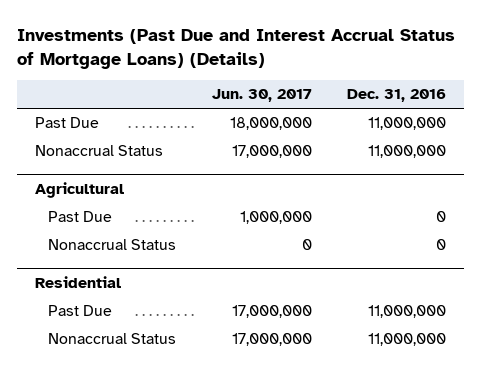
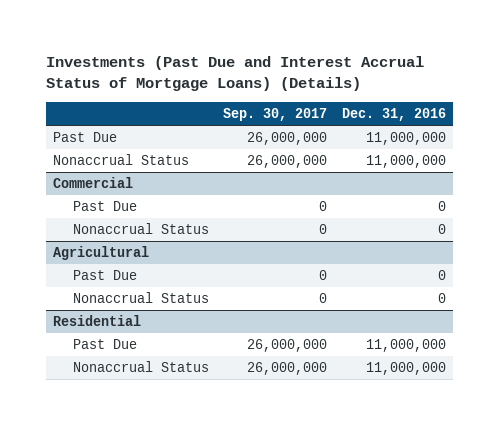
- | Jun. 30, 2017 | Dec. 31, 2016
+ | Sep. 30, 2017 | Dec. 31, 2016
+ Commercial
+ Past Due | 0 | 0
+ Nonaccrual Status | 0 | 0

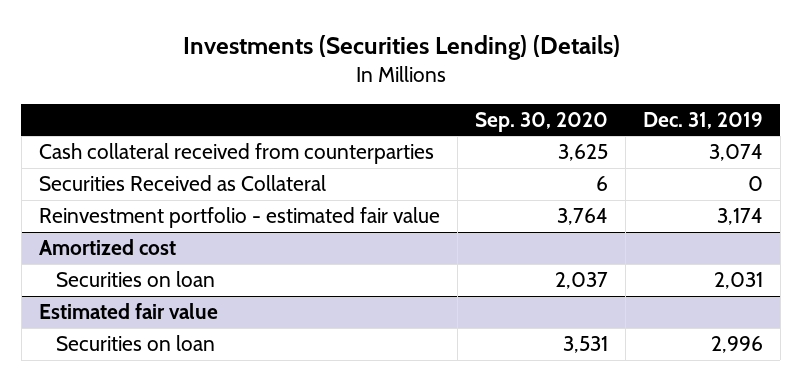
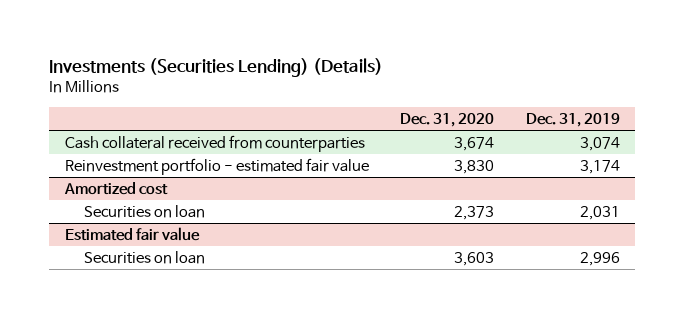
- | Sep. 30, 2020 | Dec. 31, 2019
+ | Dec. 31, 2020 | Dec. 31, 2019
- Securities Received as Collateral | 6 | 0

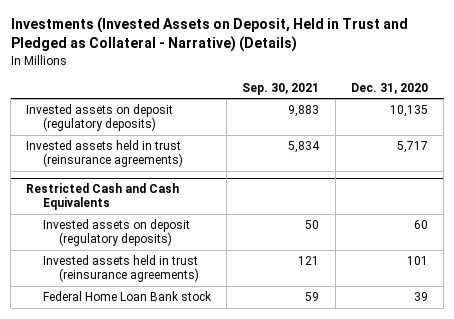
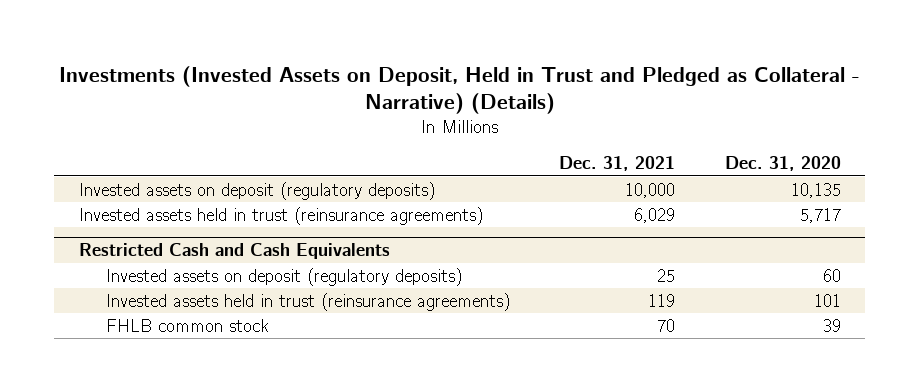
- | Sep. 30, 2021 | Dec. 31, 2020
+ | Dec. 31, 2021 | Dec. 31, 2020
@ Restricted Cash and Cash Equivalents
- Federal Home Loan Bank stock | 59 | 39
+ FHLB common stock | 70 | 39

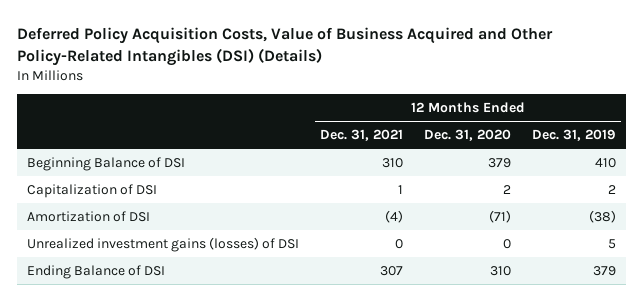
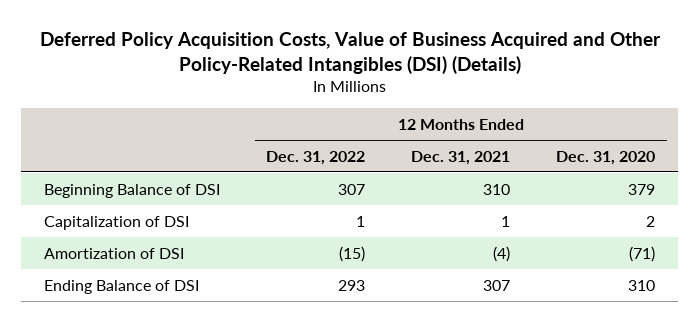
- | 12 Months Ended Dec. 31, 2021 | 12 Months Ended Dec. 31, 2020 | 12 Months Ended Dec. 31, 2019
+ | 12 Months Ended Dec. 31, 2022 | 12 Months Ended Dec. 31, 2021 | 12 Months Ended Dec. 31, 2020
- Unrealized investment gains (losses) of DSI | 0 | 0 | 5

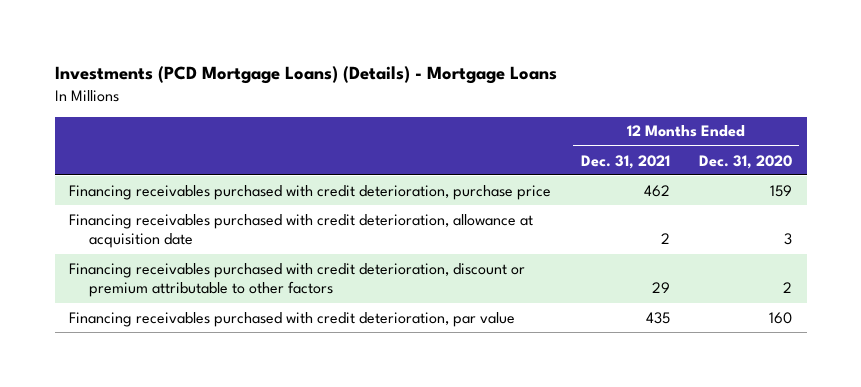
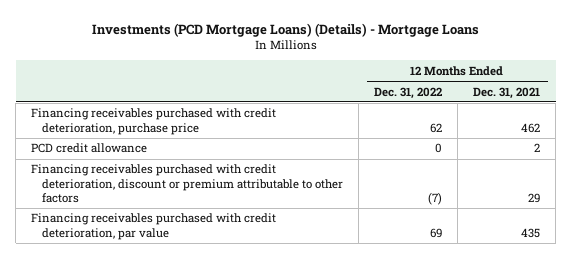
- | 12 Months Ended Dec. 31, 2021 | 12 Months Ended Dec. 31, 2020
+ | 12 Months Ended Dec. 31, 2022 | 12 Months Ended Dec. 31, 2021
- Financing receivables purchased with credit deterioration, allowance at acquisition date | 2 | 3
+ PCD credit allowance | 0 | 2

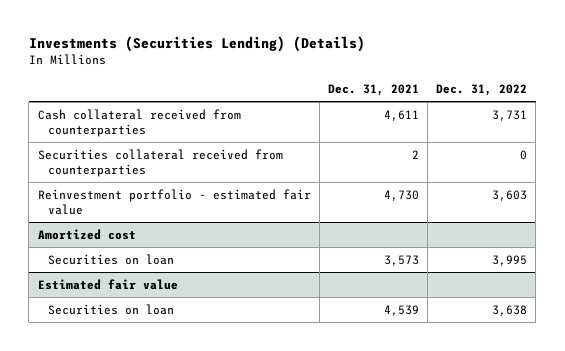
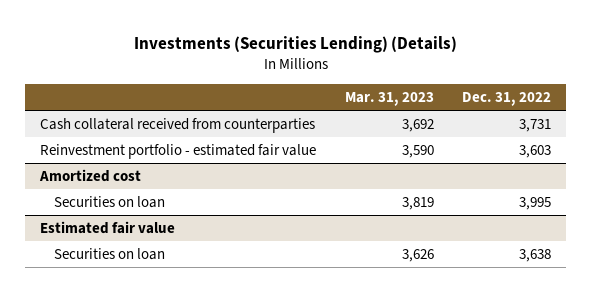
- | Dec. 31, 2021 | Dec. 31, 2022
+ | Mar. 31, 2023 | Dec. 31, 2022
- Securities collateral received from counterparties | 2 | 0

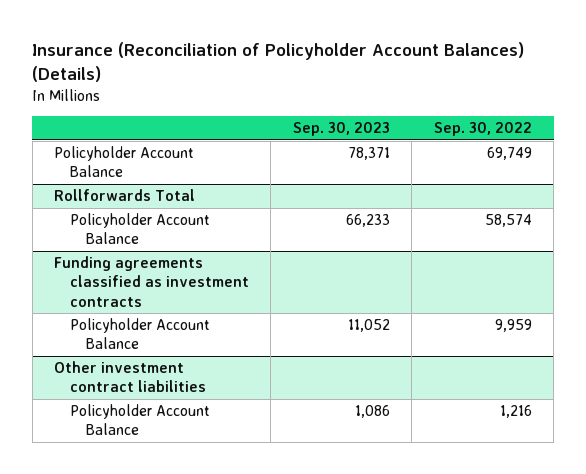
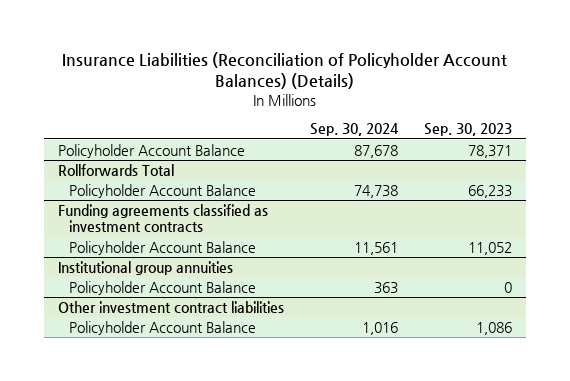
- Insurance (Reconciliation of Policyholder Account Balances) (Details)
+ Insurance Liabilities (Reconciliation of Policyholder Account Balances) (Details)
- | Sep. 30, 2023 | Sep. 30, 2022
+ | Sep. 30, 2024 | Sep. 30, 2023
+ Institutional group annuities
+ Policyholder Account Balance | 363 | 0

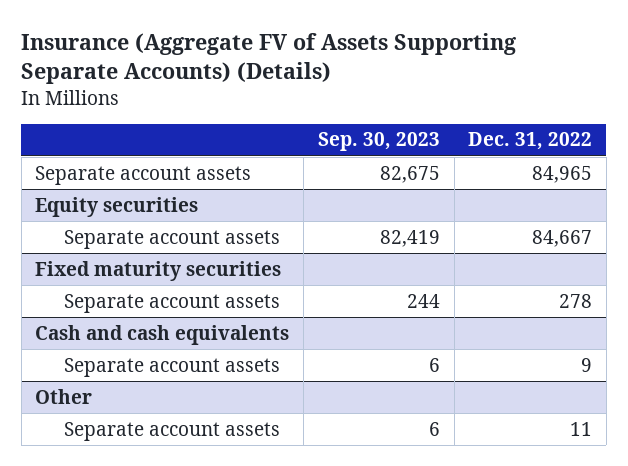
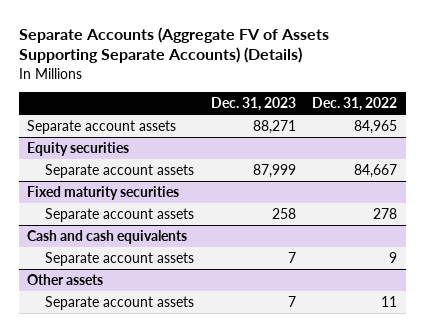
- Insurance (Aggregate FV of Assets Supporting Separate Accounts) (Details)
+ Separate Accounts (Aggregate FV of Assets Supporting Separate Accounts) (Details)
- | Sep. 30, 2023 | Dec. 31, 2022
+ | Dec. 31, 2023 | Dec. 31, 2022
- Other
+ Other assets

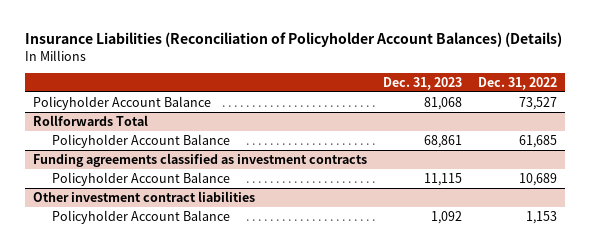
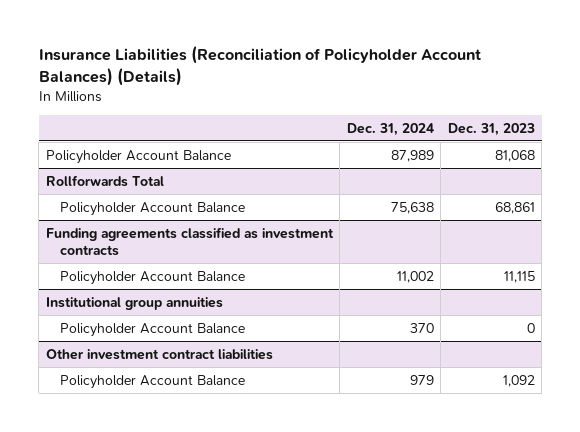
- | Dec. 31, 2023 | Dec. 31, 2022
+ | Dec. 31, 2024 | Dec. 31, 2023
+ Institutional group annuities
+ Policyholder Account Balance | 370 | 0

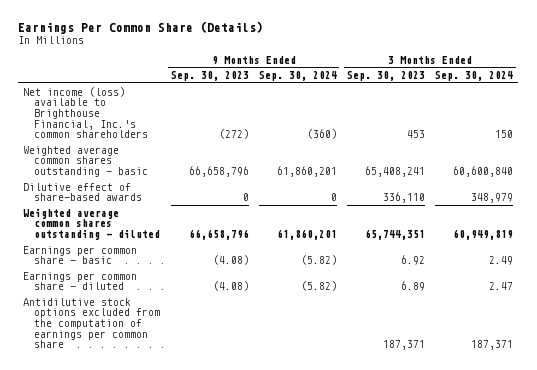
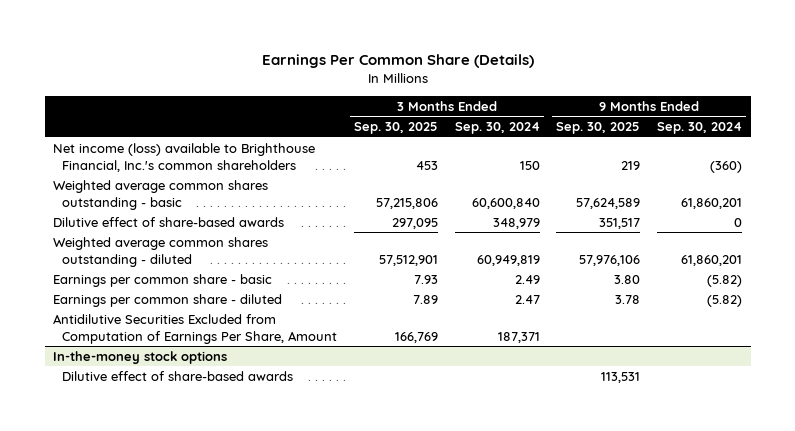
- | 9 Months Ended Sep. 30, 2023 | 9 Months Ended Sep. 30, 2024 | 3 Months Ended Sep. 30, 2023 | 3 Months Ended Sep. 30, 2024
+ | 3 Months Ended Sep. 30, 2025 | 3 Months Ended Sep. 30, 2024 | 9 Months Ended Sep. 30, 2025 | 9 Months Ended Sep. 30, 2024
- Antidilutive stock options excluded from the computation of earnings per common share | | | 187,371 | 187,371
+ Antidilutive Securities Excluded from Computation of Earnings Per Share, Amount | 166,769 | 187,371 | |
+ In-the-money stock options
+ Dilutive effect of share-based awards | | | 113,531 |

